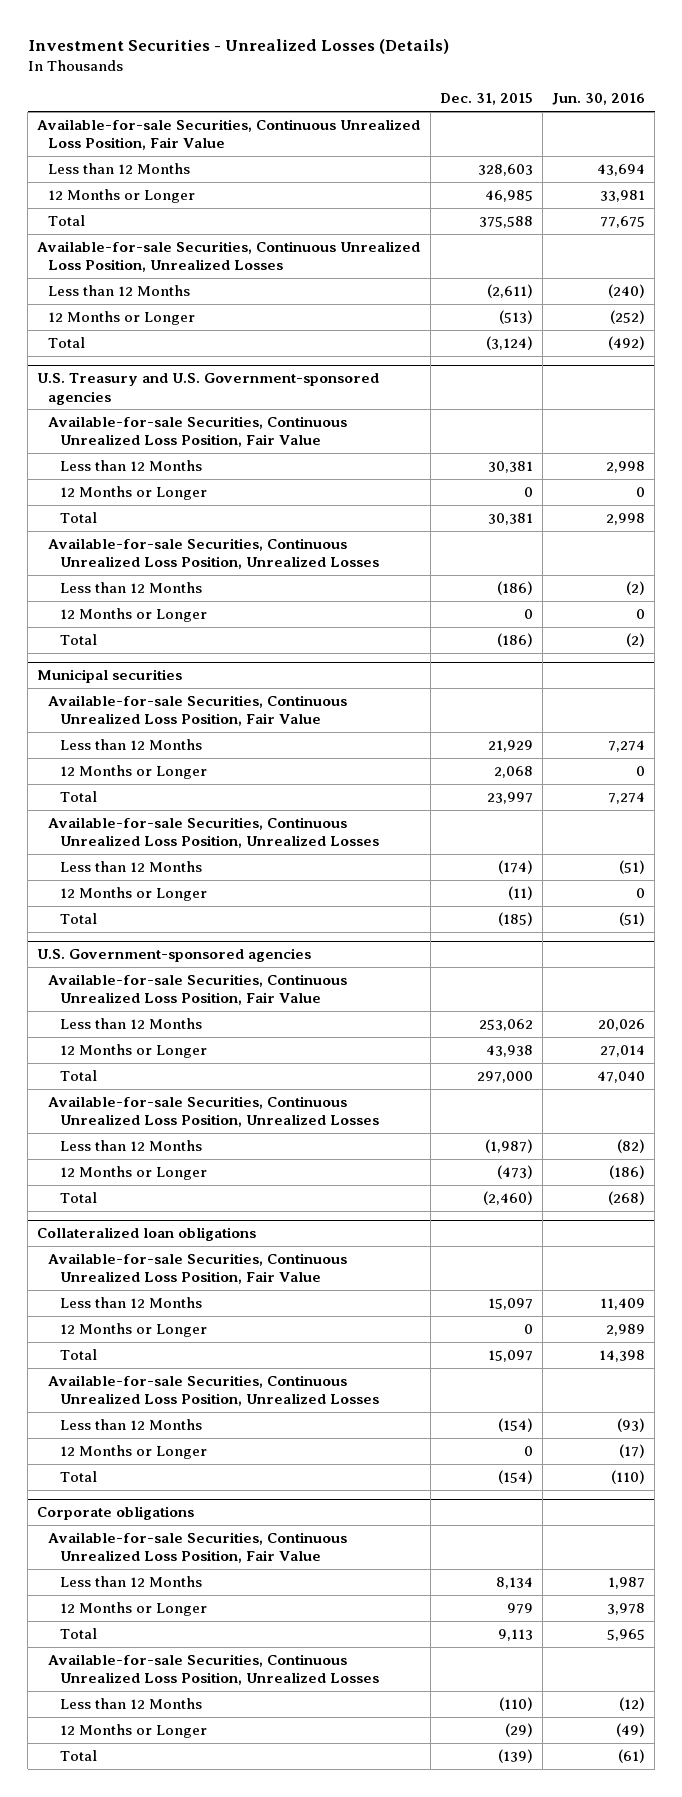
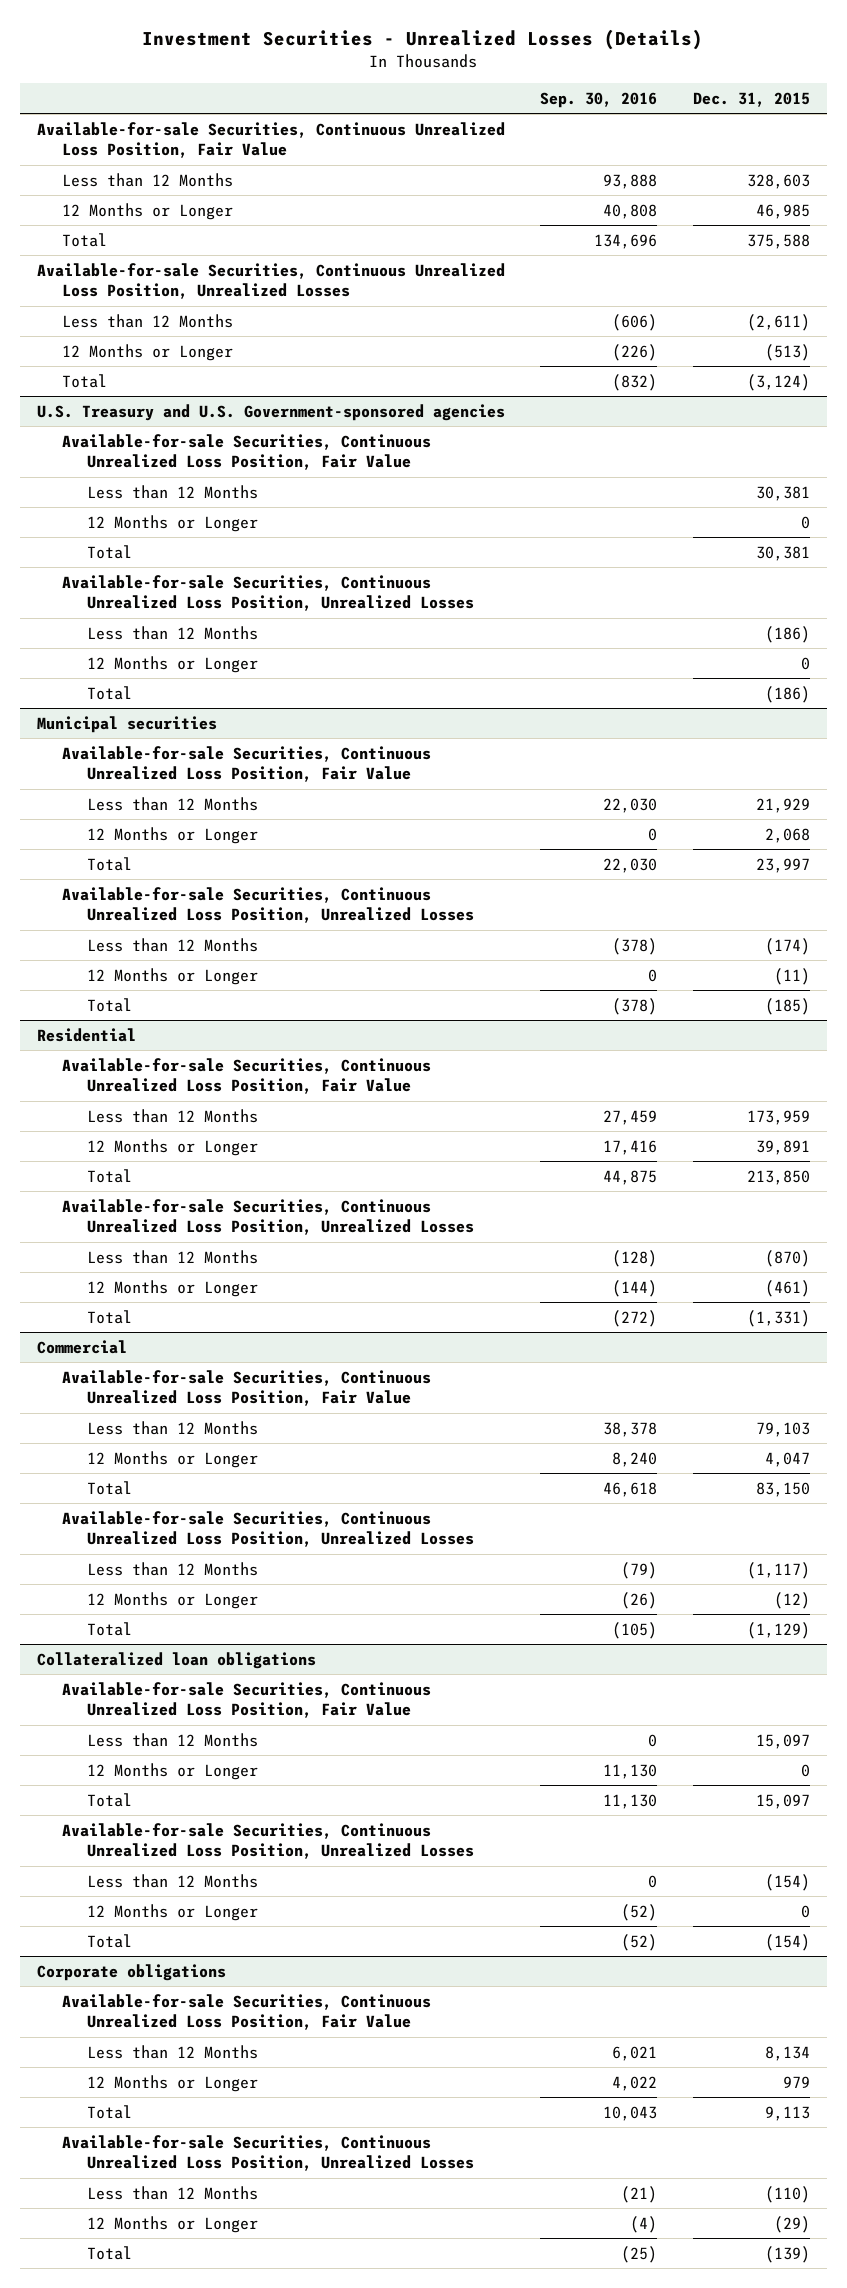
- | Dec. 31, 2015 | Jun. 30, 2016
+ | Sep. 30, 2016 | Dec. 31, 2015
- U.S. Government-sponsored agencies
+ Residential
- Less than 12 Months | 253,062 | 20,026
- 12 Months or Longer | 43,938 | 27,014
- Total | 297,000 | 47,040
+ Less than 12 Months | 27,459 | 173,959
+ 12 Months or Longer | 17,416 | 39,891
+ Total | 44,875 | 213,850
- Less than 12 Months | (1,987) | (82)
- 12 Months or Longer | (473) | (186)
- Total | (2,460) | (268)
+ Less than 12 Months | (128) | (870)
+ 12 Months or Longer | (144) | (461)
+ Total | (272) | (1,331)
+ Commercial
+ Available-for-sale Securities, Continuous Unrealized Loss Position, Fair Value
+ Less than 12 Months | 38,378 | 79,103
+ 12 Months or Longer | 8,240 | 4,047
+ Total | 46,618 | 83,150
+ Available-for-sale Securities, Continuous Unrealized Loss Position, Unrealized Losses
+ Less than 12 Months | (79) | (1,117)
+ 12 Months or Longer | (26) | (12)
+ Total | (105) | (1,129)

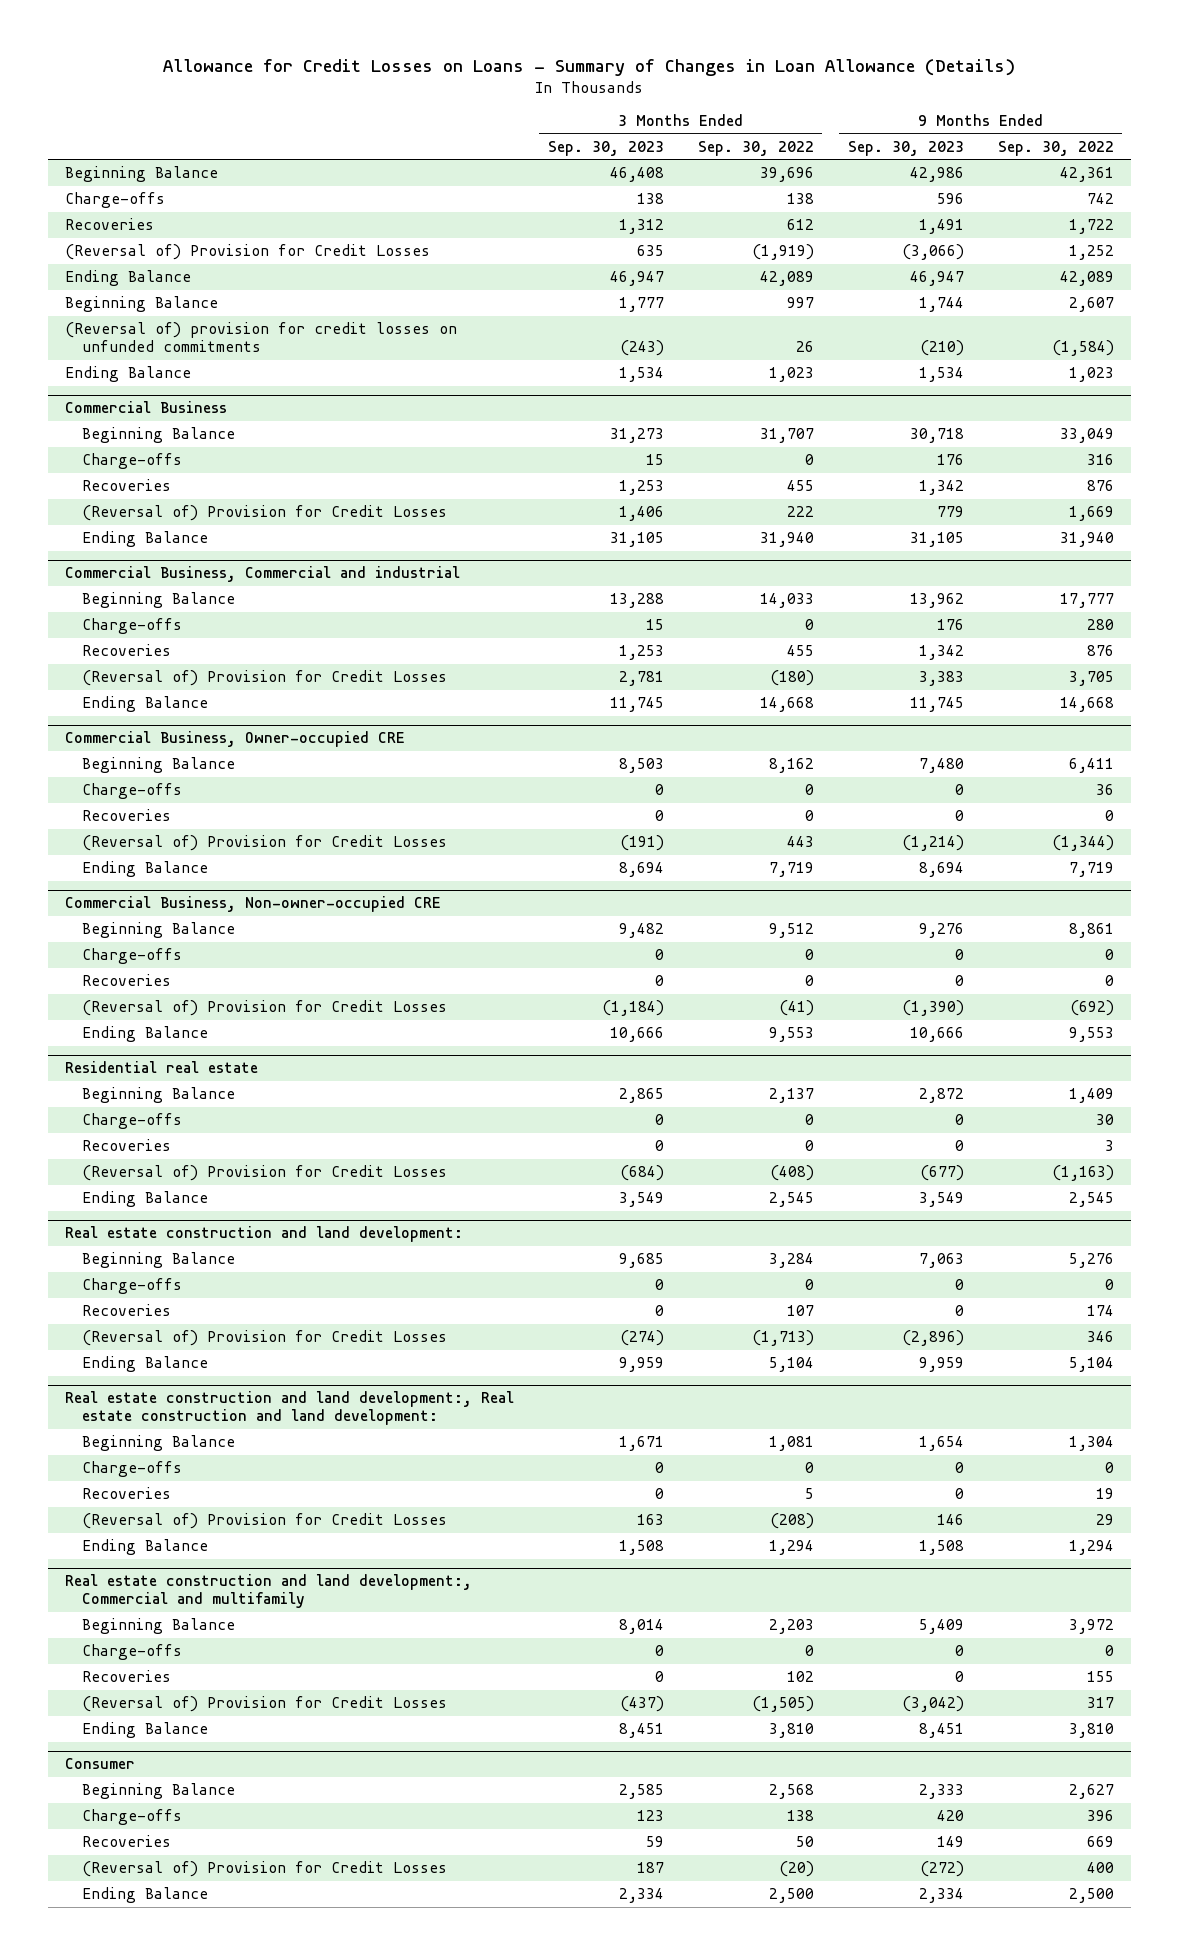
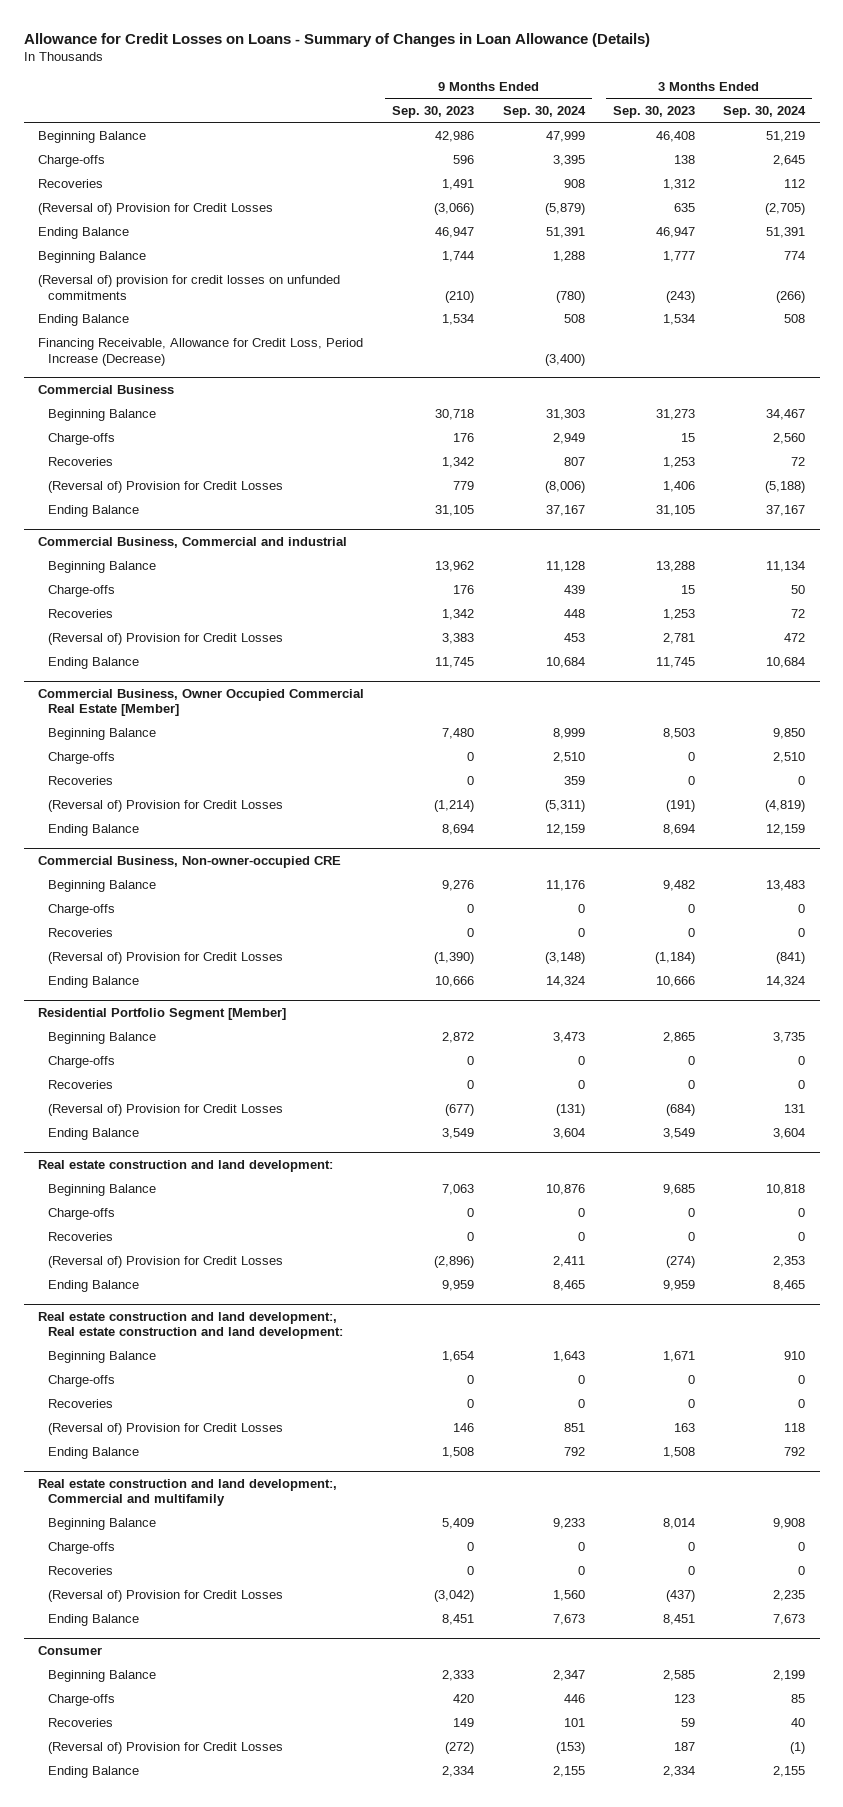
- | 3 Months Ended Sep. 30, 2023 | 3 Months Ended Sep. 30, 2022 | 9 Months Ended Sep. 30, 2023 | 9 Months Ended Sep. 30, 2022
+ | 9 Months Ended Sep. 30, 2023 | 9 Months Ended Sep. 30, 2024 | 3 Months Ended Sep. 30, 2023 | 3 Months Ended Sep. 30, 2024
+ Financing Receivable, Allowance for Credit Loss, Period Increase (Decrease) | | (3,400) | |
- Commercial Business, Owner-occupied CRE
+ Commercial Business, Owner Occupied Commercial Real Estate [Member]
- Residential real estate
+ Residential Portfolio Segment [Member]

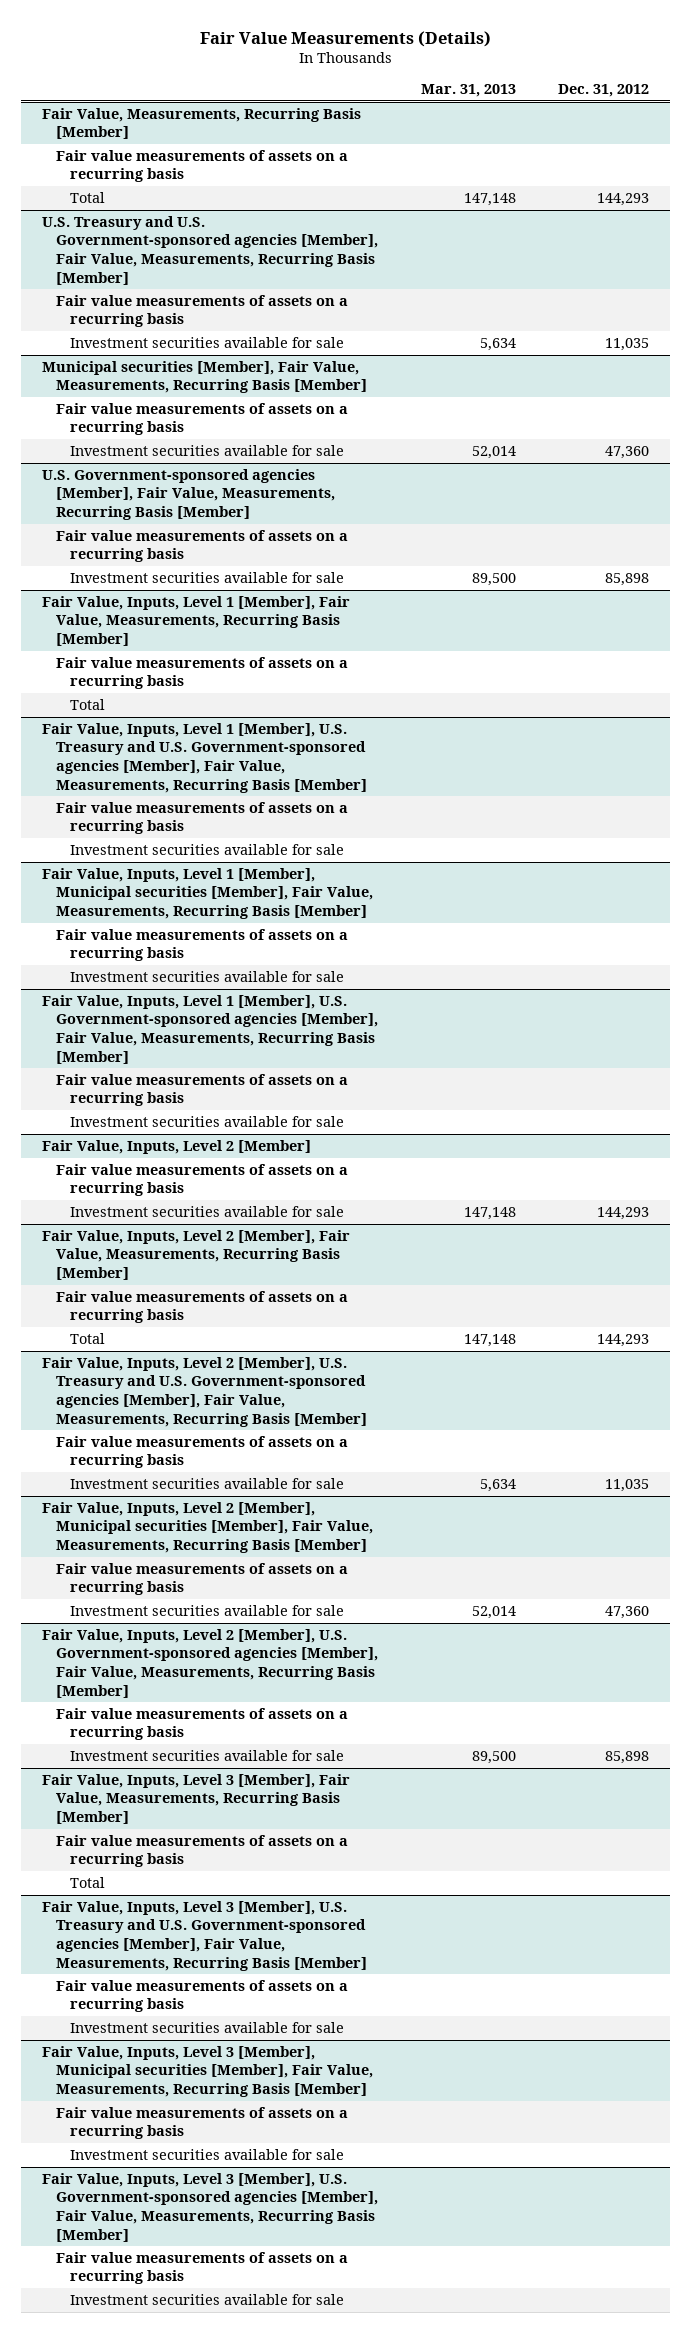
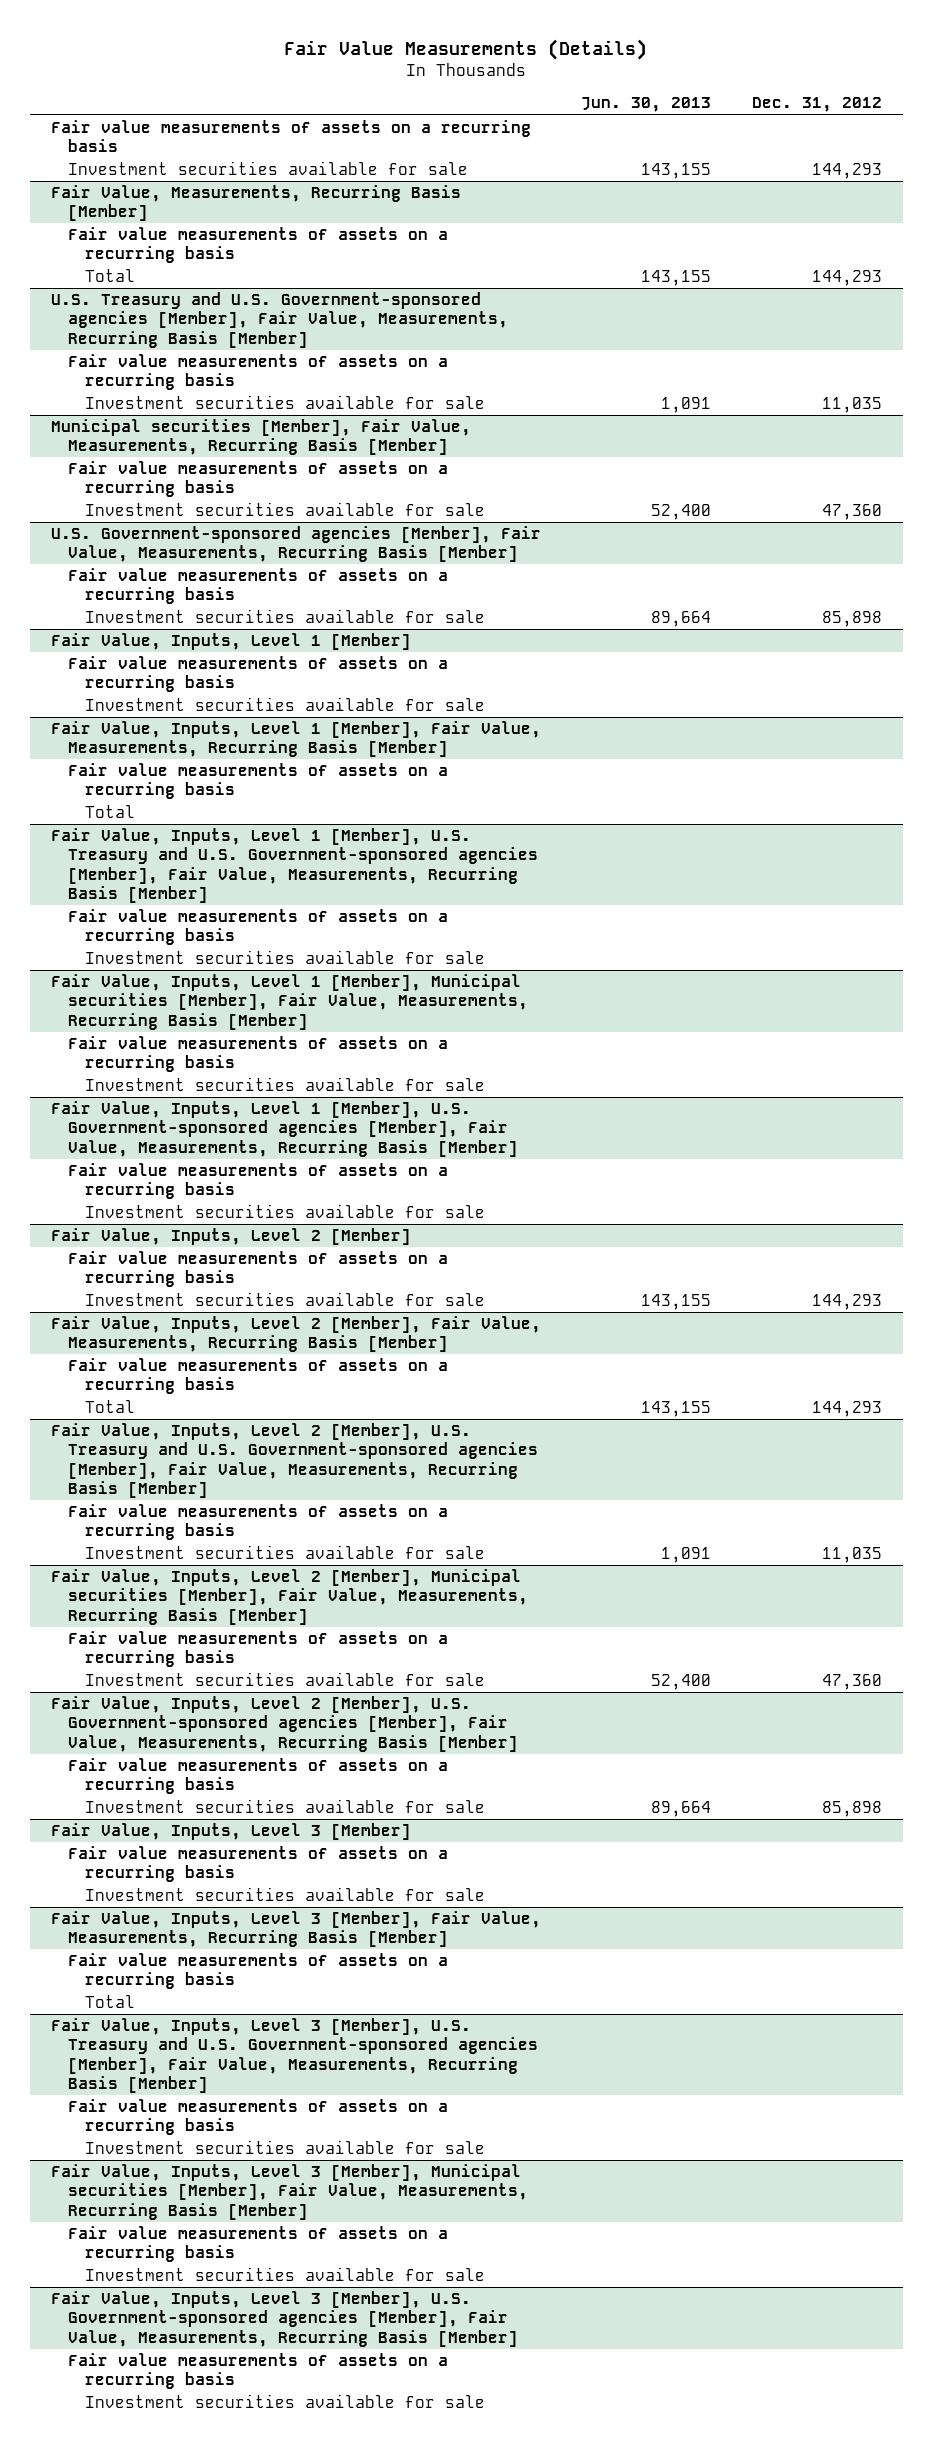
- | Mar. 31, 2013 | Dec. 31, 2012
+ | Jun. 30, 2013 | Dec. 31, 2012
+ Fair value measurements of assets on a recurring basis
+ Investment securities available for sale | 143,155 | 144,293
+ Fair Value, Inputs, Level 1 [Member]
+ Fair value measurements of assets on a recurring basis
+ Investment securities available for sale
+ Fair Value, Inputs, Level 3 [Member]
+ Fair value measurements of assets on a recurring basis
+ Investment securities available for sale

